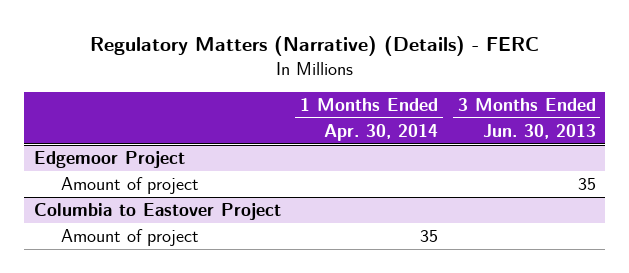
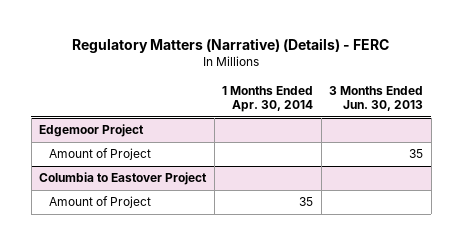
@ Edgemoor Project
- Amount of project | | 35
+ Amount of Project | | 35
@ Columbia to Eastover Project
- Amount of project | 35 |
+ Amount of Project | 35 |

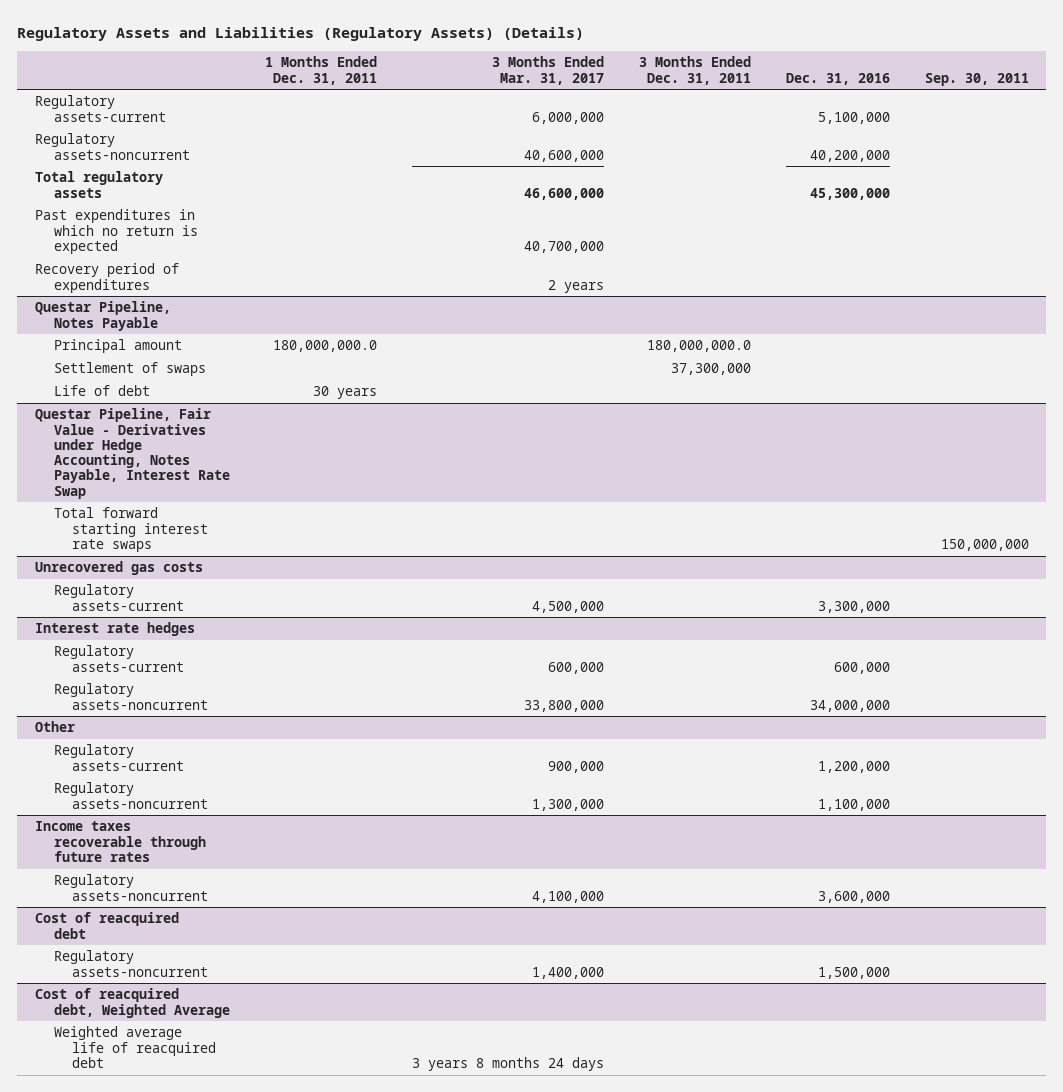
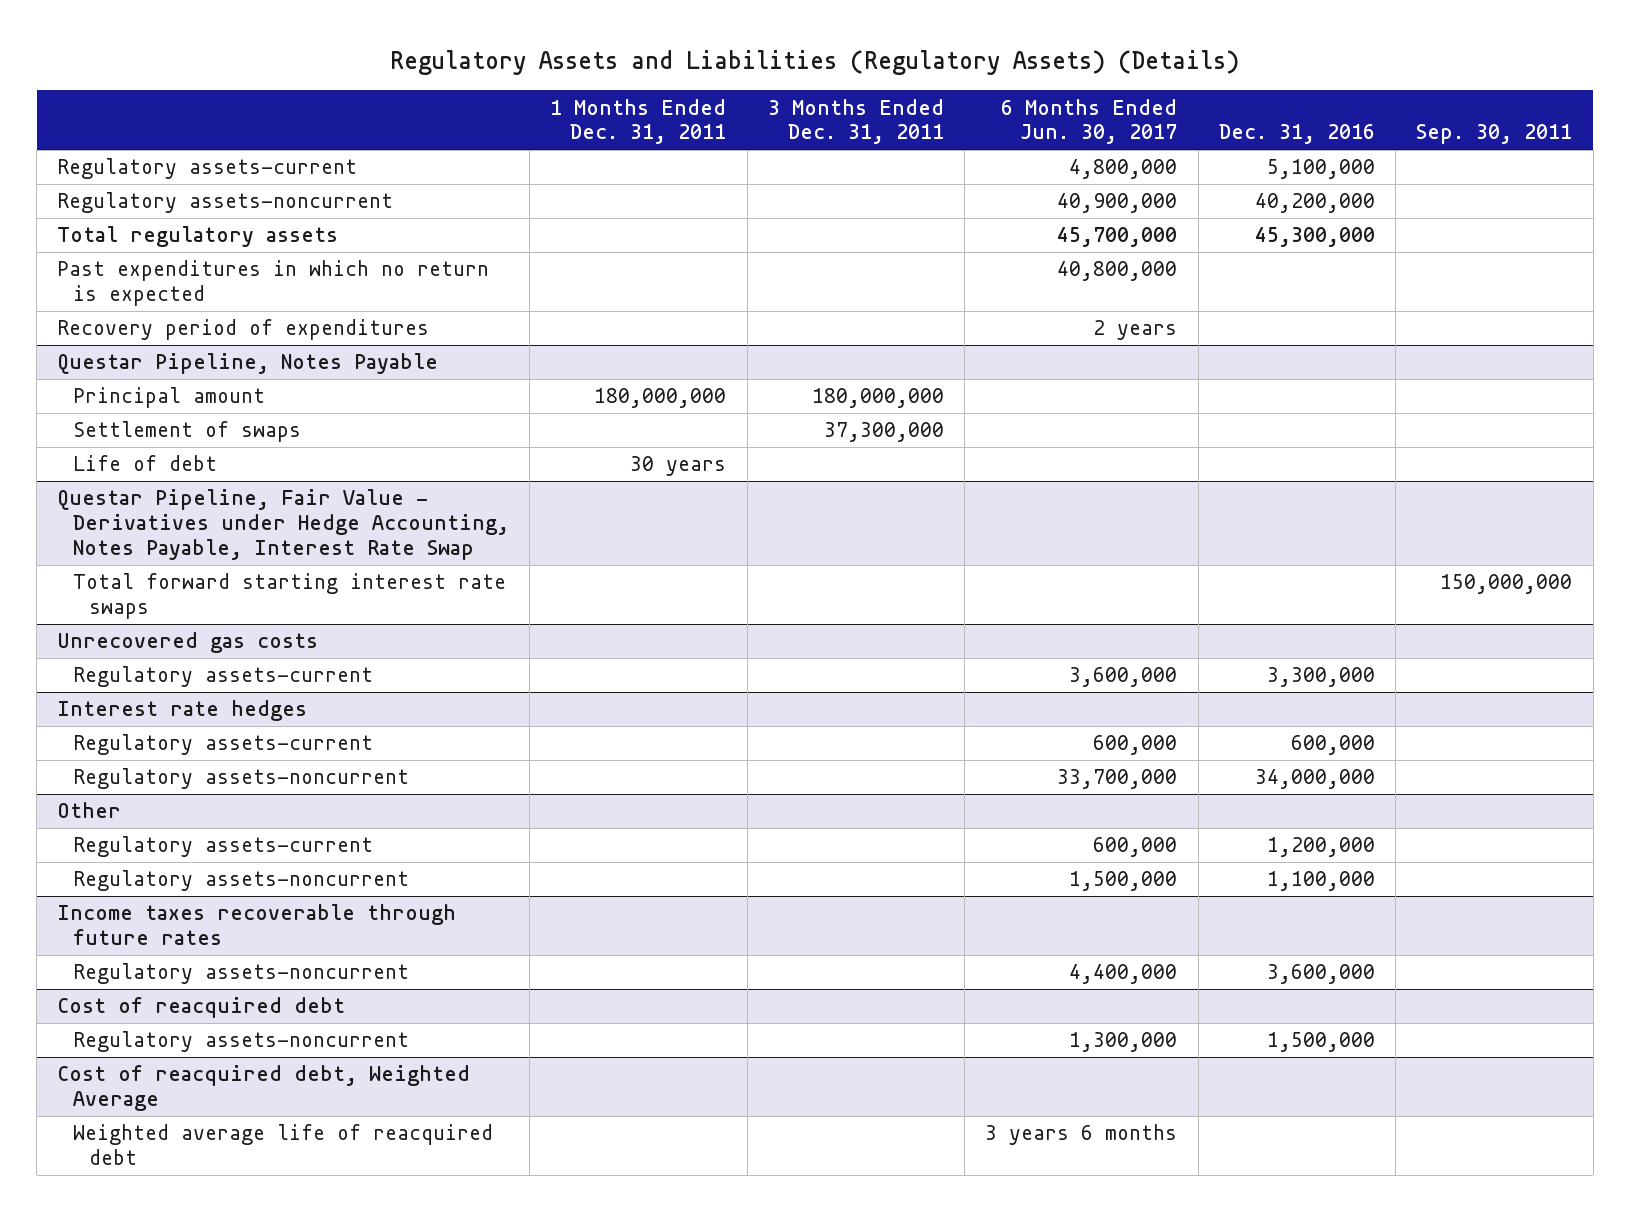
- | 1 Months Ended Dec. 31, 2011 | 3 Months Ended Mar. 31, 2017 | 3 Months Ended Dec. 31, 2011 | Dec. 31, 2016 | Sep. 30, 2011
+ | 1 Months Ended Dec. 31, 2011 | 3 Months Ended Dec. 31, 2011 | 6 Months Ended Jun. 30, 2017 | Dec. 31, 2016 | Sep. 30, 2011
@ Questar Pipeline, Notes Payable
- Principal amount | 180,000,000.0 | | 180,000,000.0 | |
+ Principal amount | 180,000,000 | 180,000,000 | | |

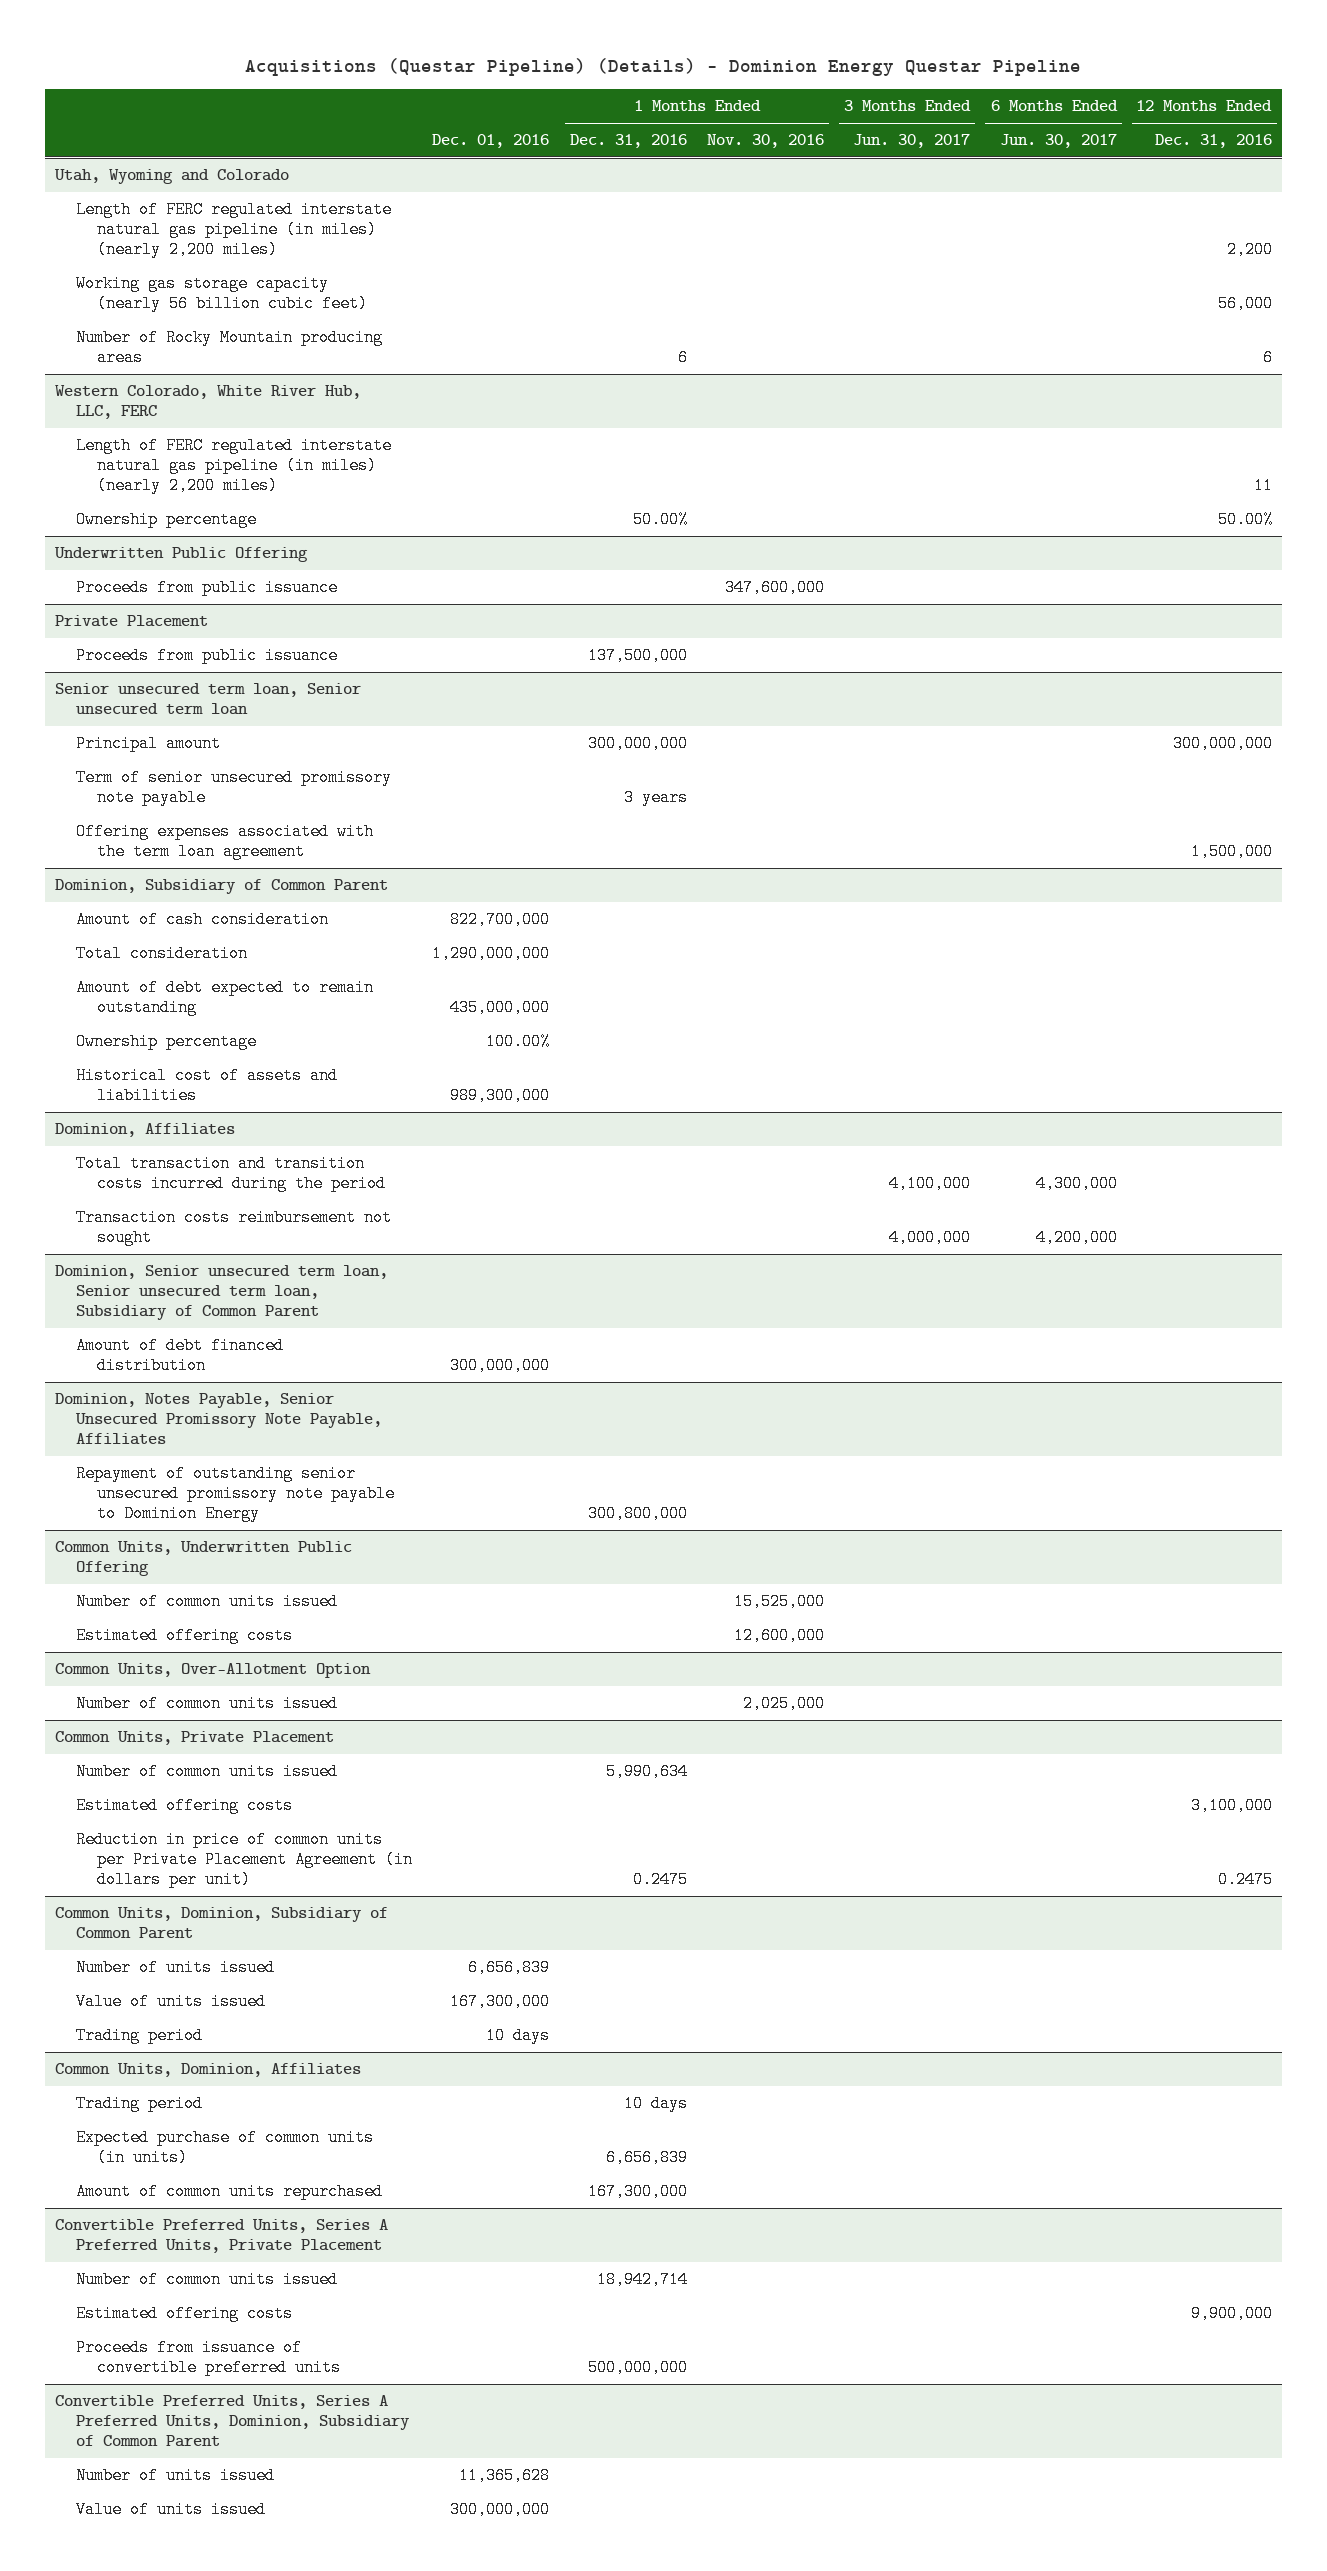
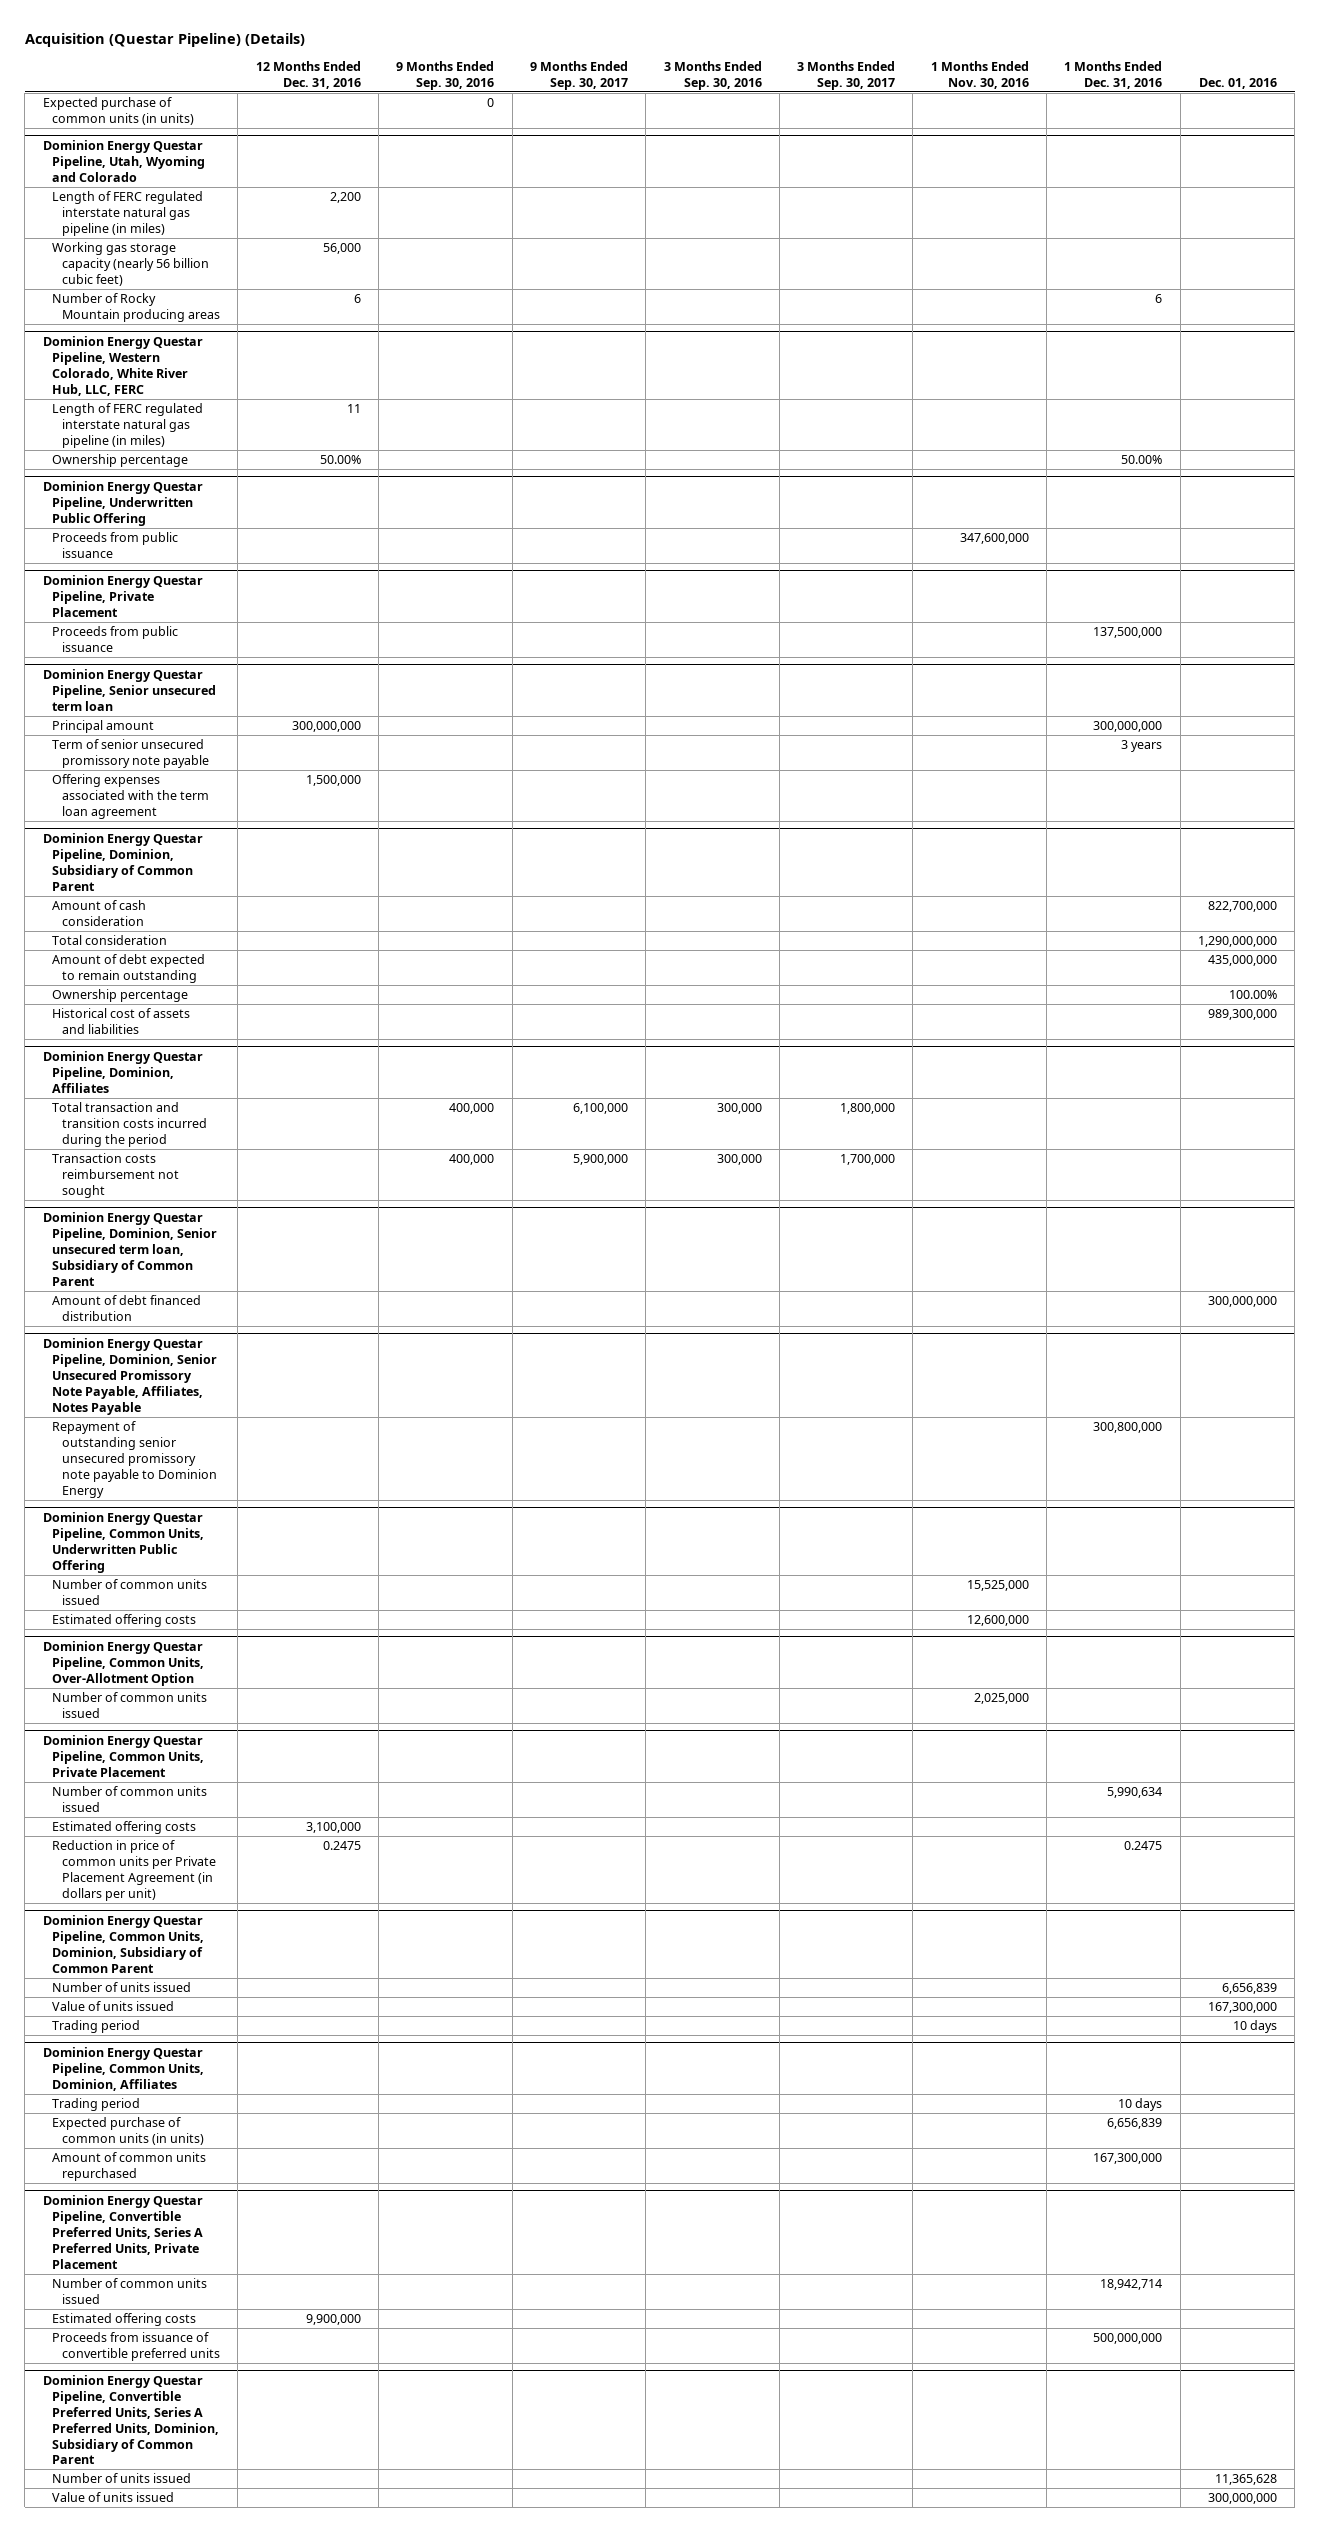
- Acquisitions (Questar Pipeline) (Details) - Dominion Energy Questar Pipeline
+ Acquisition (Questar Pipeline) (Details)
- | Dec. 01, 2016 | 1 Months Ended Dec. 31, 2016 | 1 Months Ended Nov. 30, 2016 | 3 Months Ended Jun. 30, 2017 | 6 Months Ended Jun. 30, 2017 | 12 Months Ended Dec. 31, 2016
+ | 12 Months Ended Dec. 31, 2016 | 9 Months Ended Sep. 30, 2016 | 9 Months Ended Sep. 30, 2017 | 3 Months Ended Sep. 30, 2016 | 3 Months Ended Sep. 30, 2017 | 1 Months Ended Nov. 30, 2016 | 1 Months Ended Dec. 31, 2016 | Dec. 01, 2016
- Utah, Wyoming and Colorado
- Length of FERC regulated interstate natural gas pipeline (in miles) (nearly 2,200 miles) | | | | | | 2,200
+ Expected purchase of common units (in units) | | 0 | | | | | |
+ Dominion Energy Questar Pipeline, Utah, Wyoming and Colorado
+ Length of FERC regulated interstate natural gas pipeline (in miles) | 2,200 | | | | | | |
- Western Colorado, White River Hub, LLC, FERC
- Length of FERC regulated interstate natural gas pipeline (in miles) (nearly 2,200 miles) | | | | | | 11
+ Dominion Energy Questar Pipeline, Western Colorado, White River Hub, LLC, FERC
+ Length of FERC regulated interstate natural gas pipeline (in miles) | 11 | | | | | | |
- Underwritten Public Offering
+ Dominion Energy Questar Pipeline, Underwritten Public Offering
- Private Placement
+ Dominion Energy Questar Pipeline, Private Placement
- Senior unsecured term loan, Senior unsecured term loan
+ Dominion Energy Questar Pipeline, Senior unsecured term loan
- Dominion, Subsidiary of Common Parent
+ Dominion Energy Questar Pipeline, Dominion, Subsidiary of Common Parent
- Dominion, Affiliates
+ Dominion Energy Questar Pipeline, Dominion, Affiliates
- Dominion, Senior unsecured term loan, Senior unsecured term loan, Subsidiary of Common Parent
+ Dominion Energy Questar Pipeline, Dominion, Senior unsecured term loan, Subsidiary of Common Parent
- Dominion, Notes Payable, Senior Unsecured Promissory Note Payable, Affiliates
+ Dominion Energy Questar Pipeline, Dominion, Senior Unsecured Promissory Note Payable, Affiliates, Notes Payable
- Common Units, Underwritten Public Offering
+ Dominion Energy Questar Pipeline, Common Units, Underwritten Public Offering
- Common Units, Over-Allotment Option
+ Dominion Energy Questar Pipeline, Common Units, Over-Allotment Option
- Common Units, Private Placement
+ Dominion Energy Questar Pipeline, Common Units, Private Placement
- Common Units, Dominion, Subsidiary of Common Parent
+ Dominion Energy Questar Pipeline, Common Units, Dominion, Subsidiary of Common Parent
- Common Units, Dominion, Affiliates
+ Dominion Energy Questar Pipeline, Common Units, Dominion, Affiliates
- Convertible Preferred Units, Series A Preferred Units, Private Placement
+ Dominion Energy Questar Pipeline, Convertible Preferred Units, Series A Preferred Units, Private Placement
- Convertible Preferred Units, Series A Preferred Units, Dominion, Subsidiary of Common Parent
+ Dominion Energy Questar Pipeline, Convertible Preferred Units, Series A Preferred Units, Dominion, Subsidiary of Common Parent

